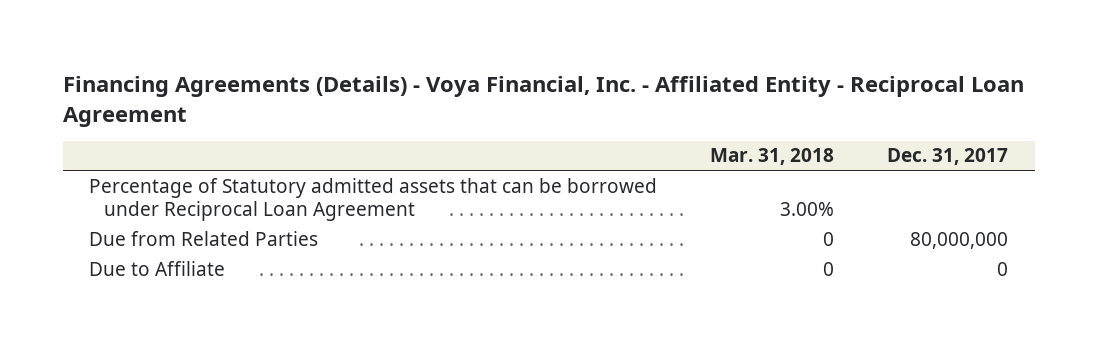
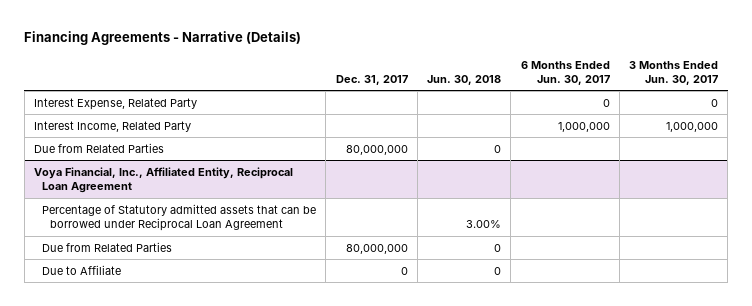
- Financing Agreements (Details) - Voya Financial, Inc. - Affiliated Entity - Reciprocal Loan Agreement
+ Financing Agreements - Narrative (Details)
- | Mar. 31, 2018 | Dec. 31, 2017
+ | Dec. 31, 2017 | Jun. 30, 2018 | 6 Months Ended Jun. 30, 2017 | 3 Months Ended Jun. 30, 2017
- Percentage of Statutory admitted assets that can be borrowed under Reciprocal Loan Agreement | 3.00% |
+ Interest Expense, Related Party | | | 0 | 0
+ Interest Income, Related Party | | | 1,000,000 | 1,000,000
- Due to Affiliate | 0 | 0
+ Voya Financial, Inc., Affiliated Entity, Reciprocal Loan Agreement
+ Percentage of Statutory admitted assets that can be borrowed under Reciprocal Loan Agreement | | 3.00% | |
+ Due from Related Parties | 80,000,000 | 0 | |
+ Due to Affiliate | 0 | 0 | |

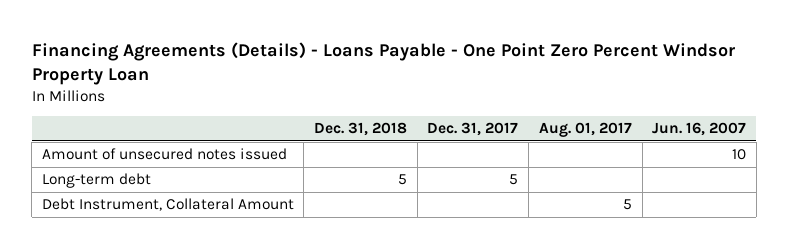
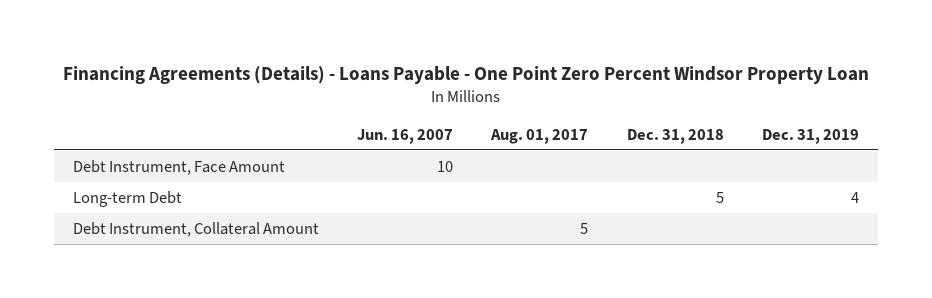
- | Dec. 31, 2018 | Dec. 31, 2017 | Aug. 01, 2017 | Jun. 16, 2007
+ | Jun. 16, 2007 | Aug. 01, 2017 | Dec. 31, 2018 | Dec. 31, 2019
- Amount of unsecured notes issued | | | | 10
- Long-term debt | 5 | 5 | |
+ Debt Instrument, Face Amount | 10 | | |
+ Long-term Debt | | | 5 | 4

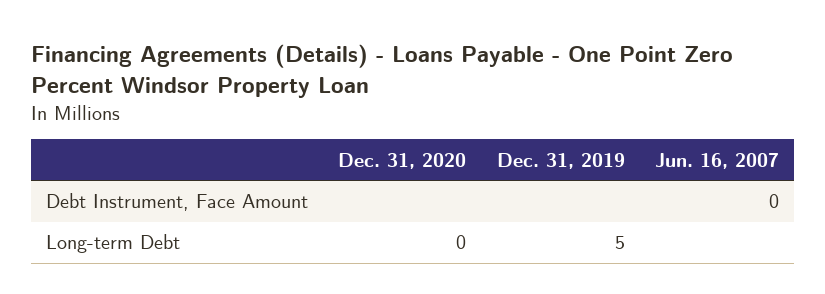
- | Jun. 16, 2007 | Aug. 01, 2017 | Dec. 31, 2018 | Dec. 31, 2019
+ | Dec. 31, 2020 | Dec. 31, 2019 | Jun. 16, 2007
- Debt Instrument, Face Amount | 10 | | |
- Long-term Debt | | | 5 | 4
- Debt Instrument, Collateral Amount | | 5 | |
+ Debt Instrument, Face Amount | | | 0
+ Long-term Debt | 0 | 5 |

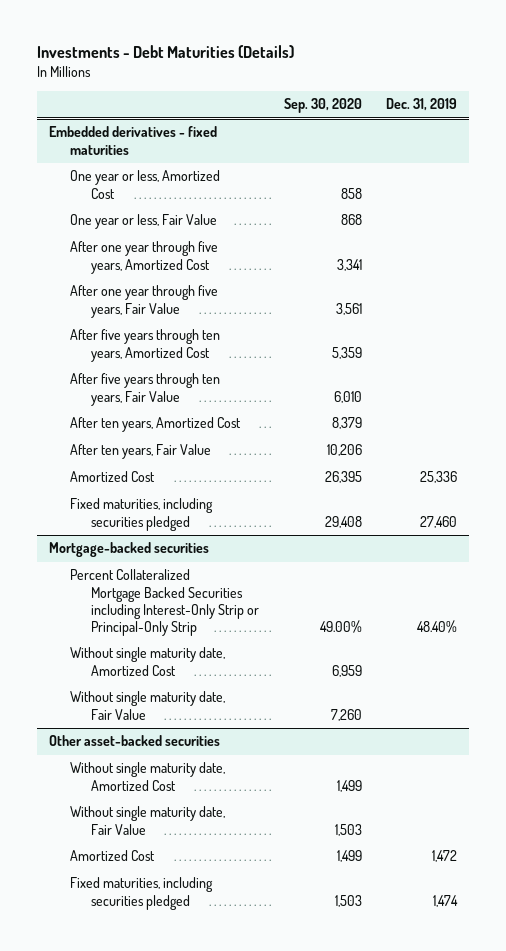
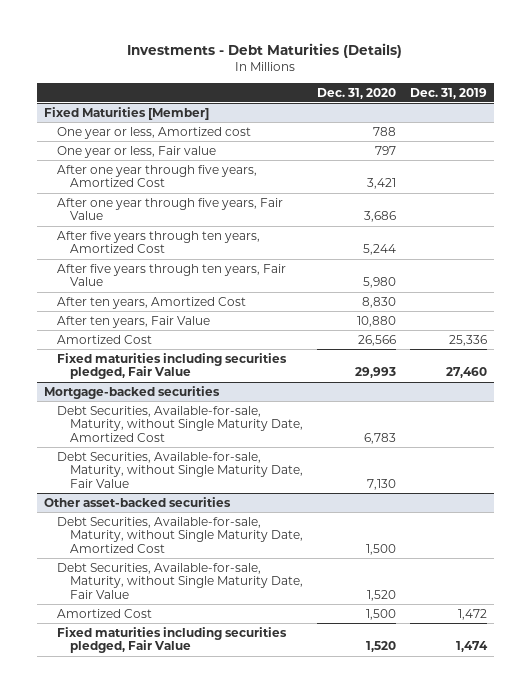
- | Sep. 30, 2020 | Dec. 31, 2019
+ | Dec. 31, 2020 | Dec. 31, 2019
- Embedded derivatives - fixed maturities
- One year or less, Amortized Cost | 858 |
- One year or less, Fair Value | 868 |
+ Fixed Maturities [Member]
+ One year or less, Amortized cost | 788 |
+ One year or less, Fair value | 797 |
- Fixed maturities, including securities pledged | 29,408 | 27,460
+ Fixed maturities including securities pledged, Fair Value | 29,993 | 27,460
@ Mortgage-backed securities
- Percent Collateralized Mortgage Backed Securities including Interest-Only Strip or Principal-Only Strip | 49.00% | 48.40%
- Without single maturity date, Amortized Cost | 6,959 |
- Without single maturity date, Fair Value | 7,260 |
+ Debt Securities, Available-for-sale, Maturity, without Single Maturity Date, Amortized Cost | 6,783 |
+ Debt Securities, Available-for-sale, Maturity, without Single Maturity Date, Fair Value | 7,130 |
@ Other asset-backed securities
- Without single maturity date, Amortized Cost | 1,499 |
- Without single maturity date, Fair Value | 1,503 |
+ Debt Securities, Available-for-sale, Maturity, without Single Maturity Date, Amortized Cost | 1,500 |
+ Debt Securities, Available-for-sale, Maturity, without Single Maturity Date, Fair Value | 1,520 |
- Fixed maturities, including securities pledged | 1,503 | 1,474
+ Fixed maturities including securities pledged, Fair Value | 1,520 | 1,474

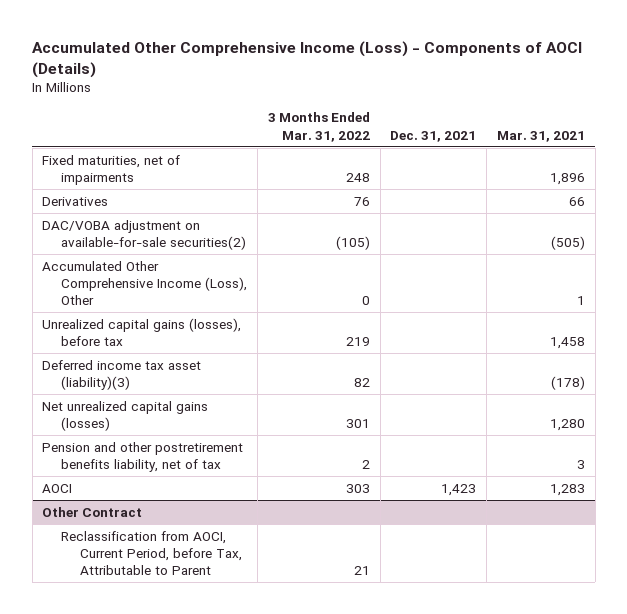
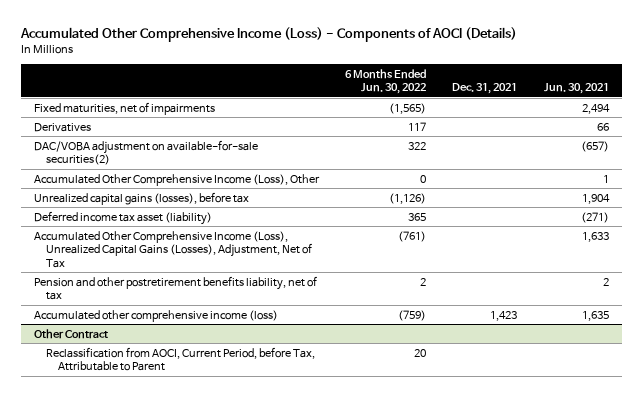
- | 3 Months Ended Mar. 31, 2022 | Dec. 31, 2021 | Mar. 31, 2021
+ | 6 Months Ended Jun. 30, 2022 | Dec. 31, 2021 | Jun. 30, 2021
- Deferred income tax asset (liability)(3) | 82 | | (178)
- Net unrealized capital gains (losses) | 301 | | 1,280
+ Deferred income tax asset (liability) | 365 | | (271)
+ Accumulated Other Comprehensive Income (Loss), Unrealized Capital Gains (Losses), Adjustment, Net of Tax | (761) | | 1,633
- AOCI | 303 | 1,423 | 1,283
+ Accumulated other comprehensive income (loss) | (759) | 1,423 | 1,635

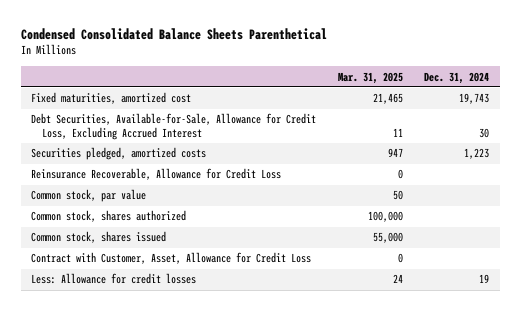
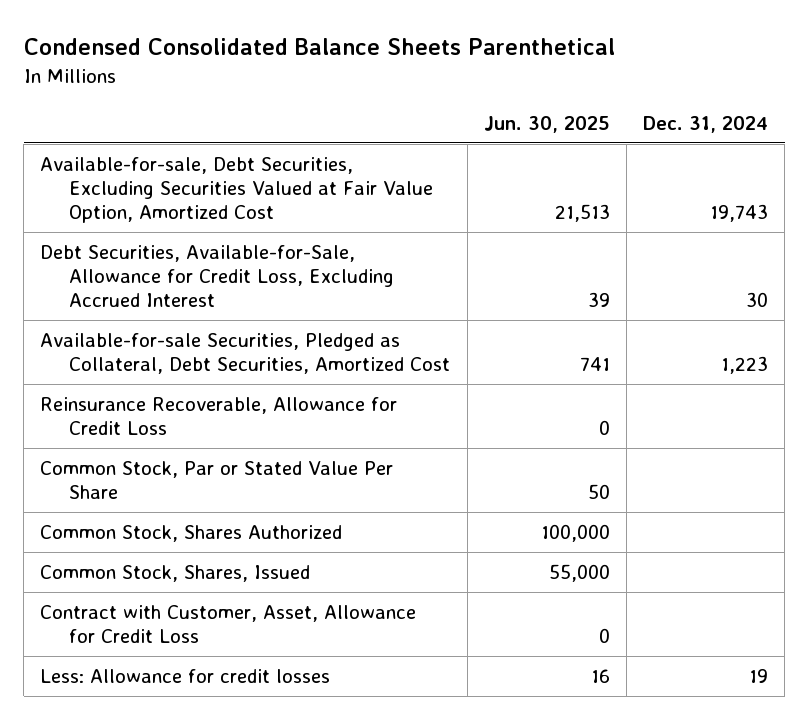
- | Mar. 31, 2025 | Dec. 31, 2024
+ | Jun. 30, 2025 | Dec. 31, 2024
- Fixed maturities, amortized cost | 21,465 | 19,743
+ Available-for-sale, Debt Securities, Excluding Securities Valued at Fair Value Option, Amortized Cost | 21,513 | 19,743
- Securities pledged, amortized costs | 947 | 1,223
+ Available-for-sale Securities, Pledged as Collateral, Debt Securities, Amortized Cost | 741 | 1,223
- Common stock, par value | 50 |
- Common stock, shares authorized | 100,000 |
- Common stock, shares issued | 55,000 |
+ Common Stock, Par or Stated Value Per Share | 50 |
+ Common Stock, Shares Authorized | 100,000 |
+ Common Stock, Shares, Issued | 55,000 |

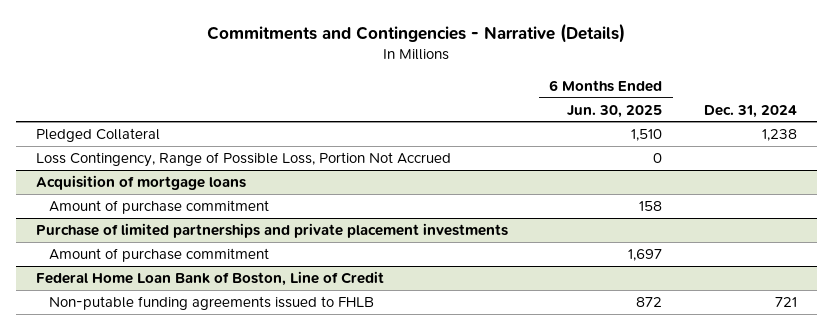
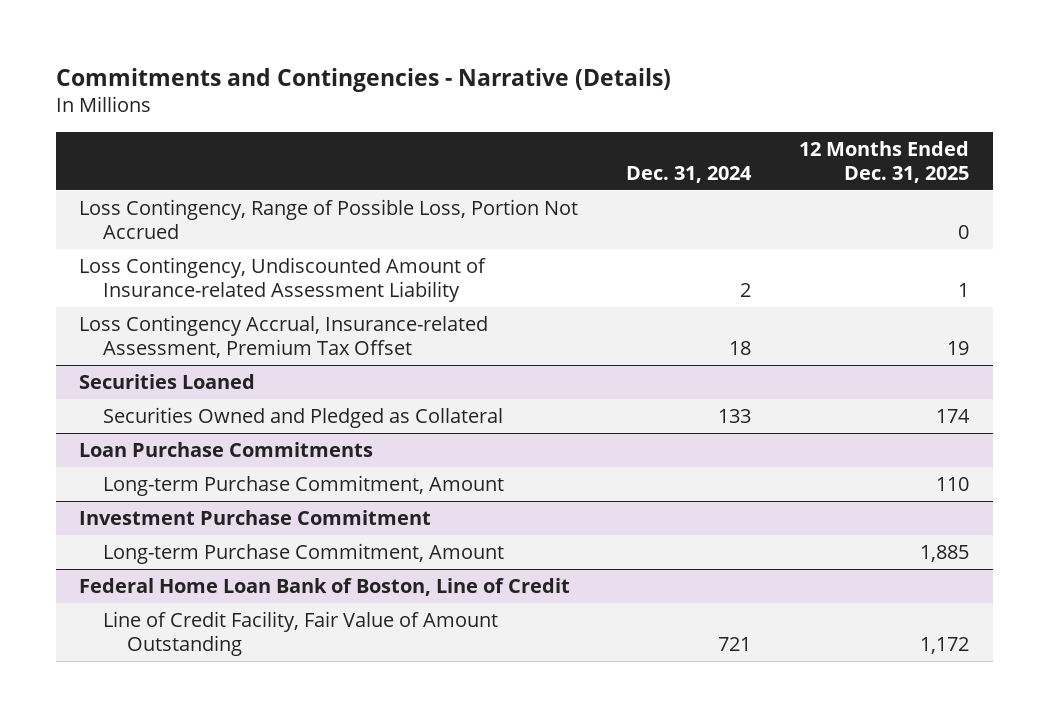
- | 6 Months Ended Jun. 30, 2025 | Dec. 31, 2024
+ | Dec. 31, 2024 | 12 Months Ended Dec. 31, 2025
- Pledged Collateral | 1,510 | 1,238
- Acquisition of mortgage loans
- Amount of purchase commitment | 158 |
- Purchase of limited partnerships and private placement investments
- Amount of purchase commitment | 1,697 |
+ Loss Contingency, Undiscounted Amount of Insurance-related Assessment Liability | 2 | 1
+ Loss Contingency Accrual, Insurance-related Assessment, Premium Tax Offset | 18 | 19
+ Securities Loaned
+ Securities Owned and Pledged as Collateral | 133 | 174
+ Loan Purchase Commitments
+ Long-term Purchase Commitment, Amount | | 110
+ Investment Purchase Commitment
+ Long-term Purchase Commitment, Amount | | 1,885
@ Federal Home Loan Bank of Boston, Line of Credit
- Non-putable funding agreements issued to FHLB | 872 | 721
+ Line of Credit Facility, Fair Value of Amount Outstanding | 721 | 1,172

